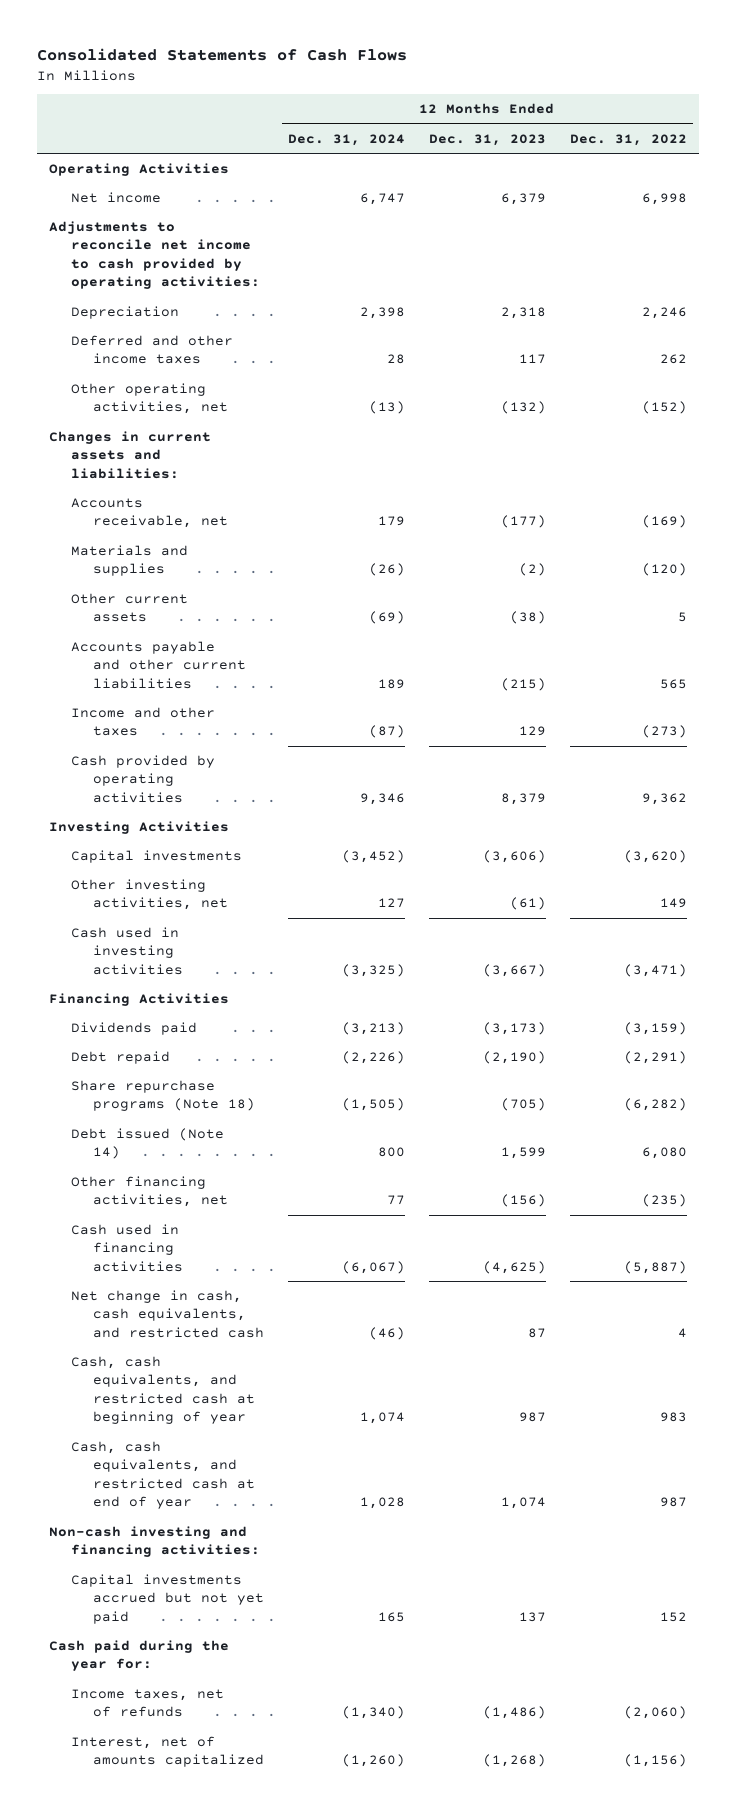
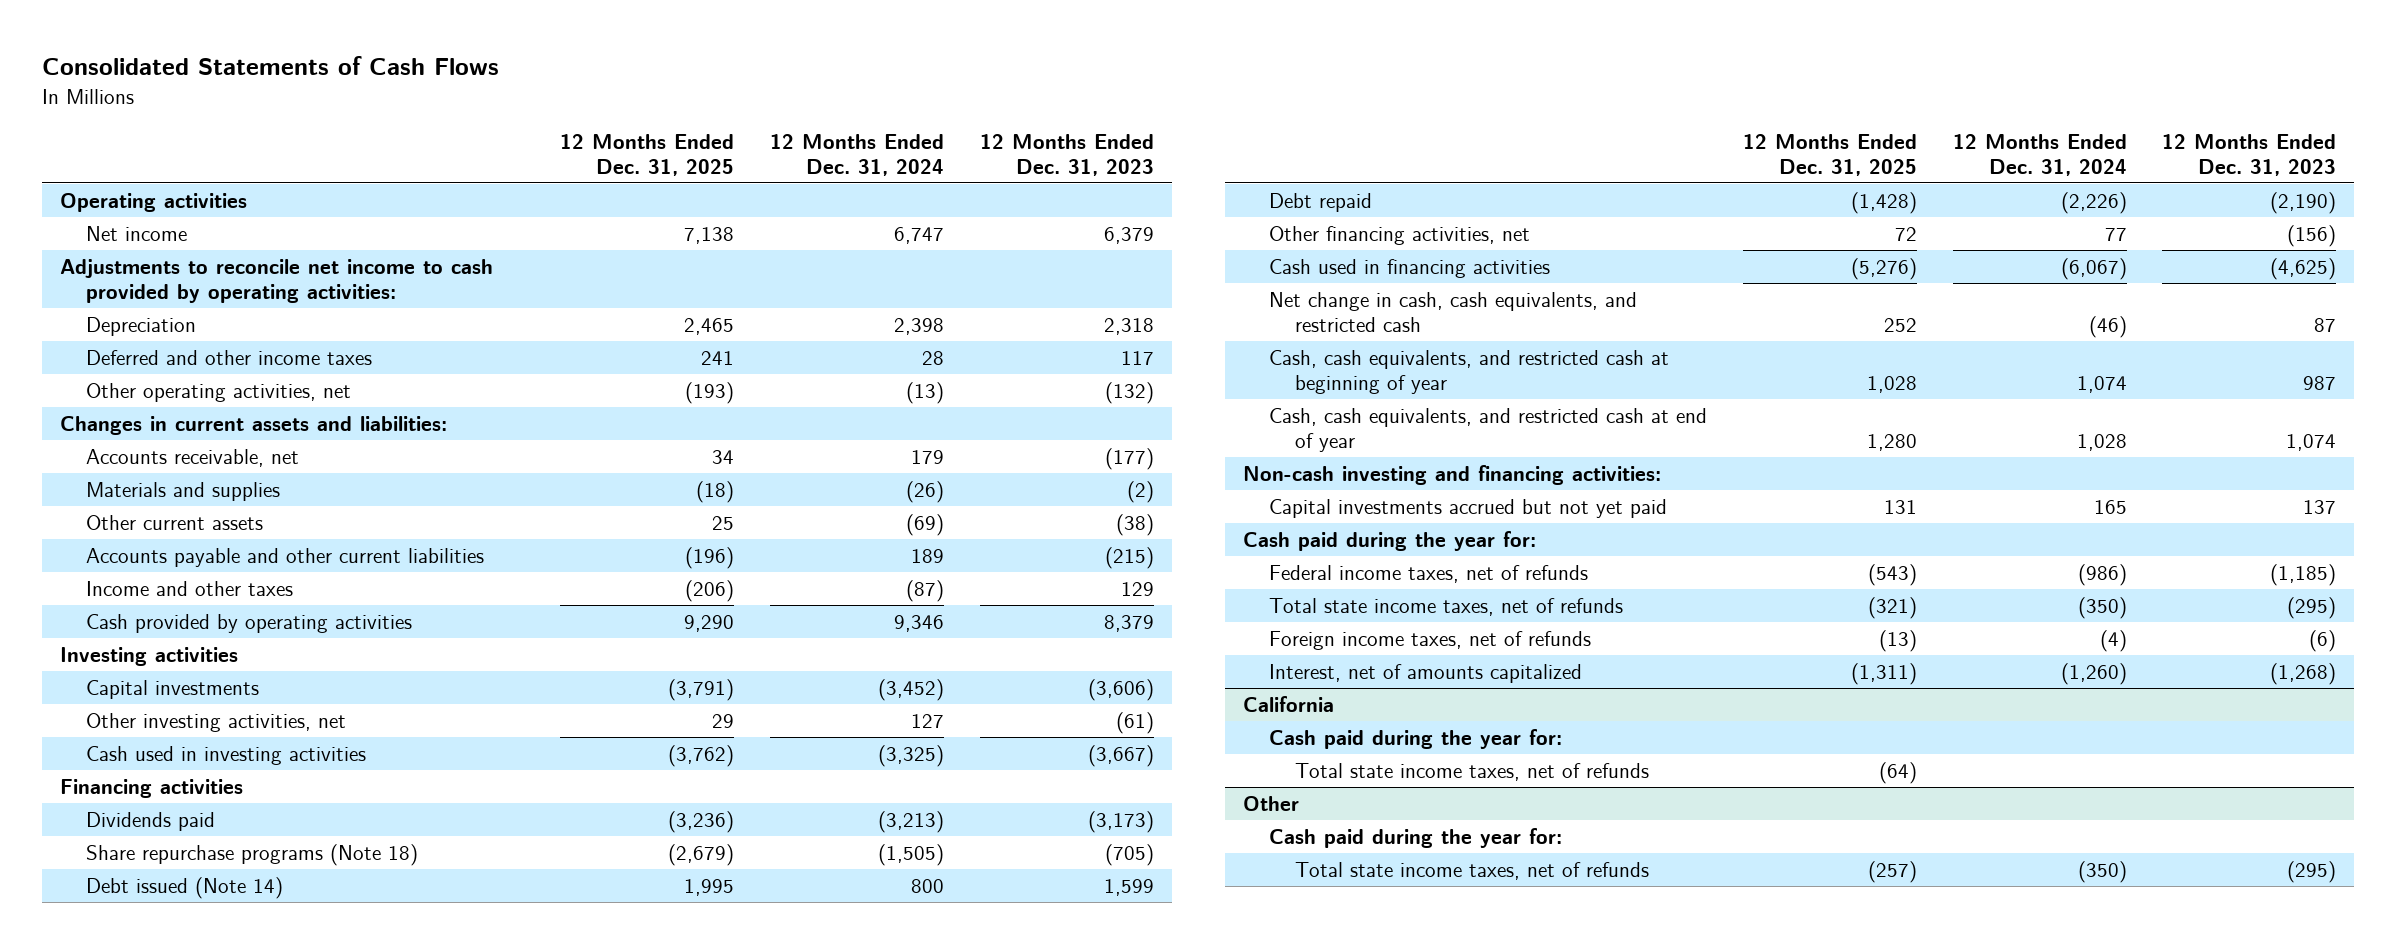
- | 12 Months Ended Dec. 31, 2024 | 12 Months Ended Dec. 31, 2023 | 12 Months Ended Dec. 31, 2022
+ | 12 Months Ended Dec. 31, 2025 | 12 Months Ended Dec. 31, 2024 | 12 Months Ended Dec. 31, 2023
- Operating Activities
+ Operating activities
- Investing Activities
+ Investing activities
- Financing Activities
+ Financing activities
moved down: Debt repaid | (1,428) | (2,226) | (2,190)
- Income taxes, net of refunds | (1,340) | (1,486) | (2,060)
+ Federal income taxes, net of refunds | (543) | (986) | (1,185)
+ Total state income taxes, net of refunds | (321) | (350) | (295)
+ Foreign income taxes, net of refunds | (13) | (4) | (6)
+ California
+ Cash paid during the year for:
+ Total state income taxes, net of refunds | (64) | |
+ Other
+ Cash paid during the year for:
+ Total state income taxes, net of refunds | (257) | (350) | (295)

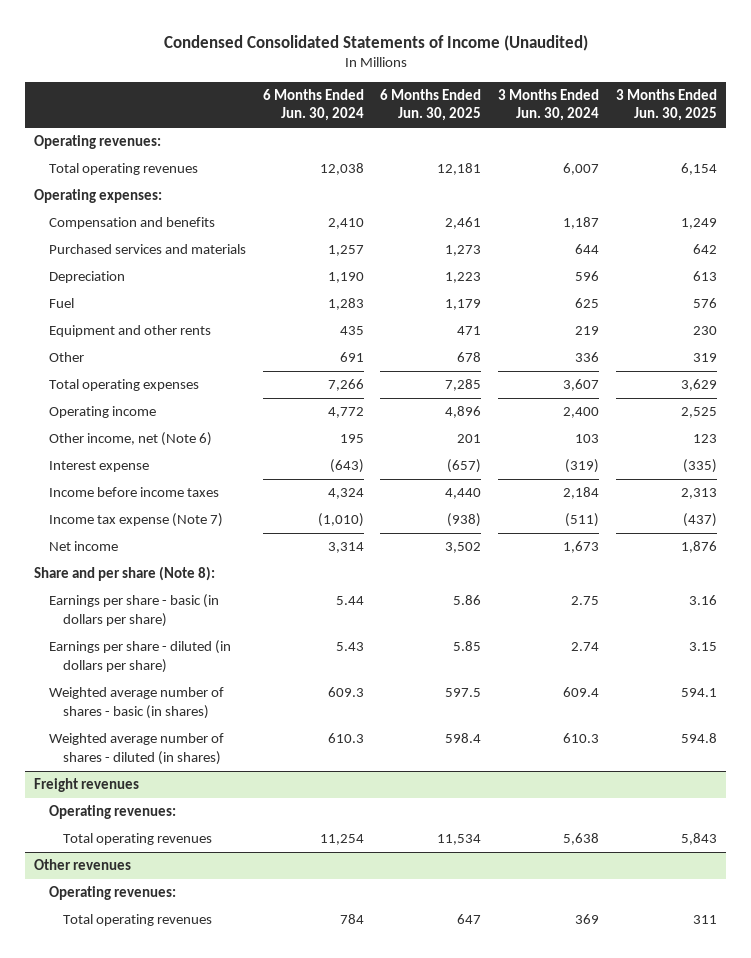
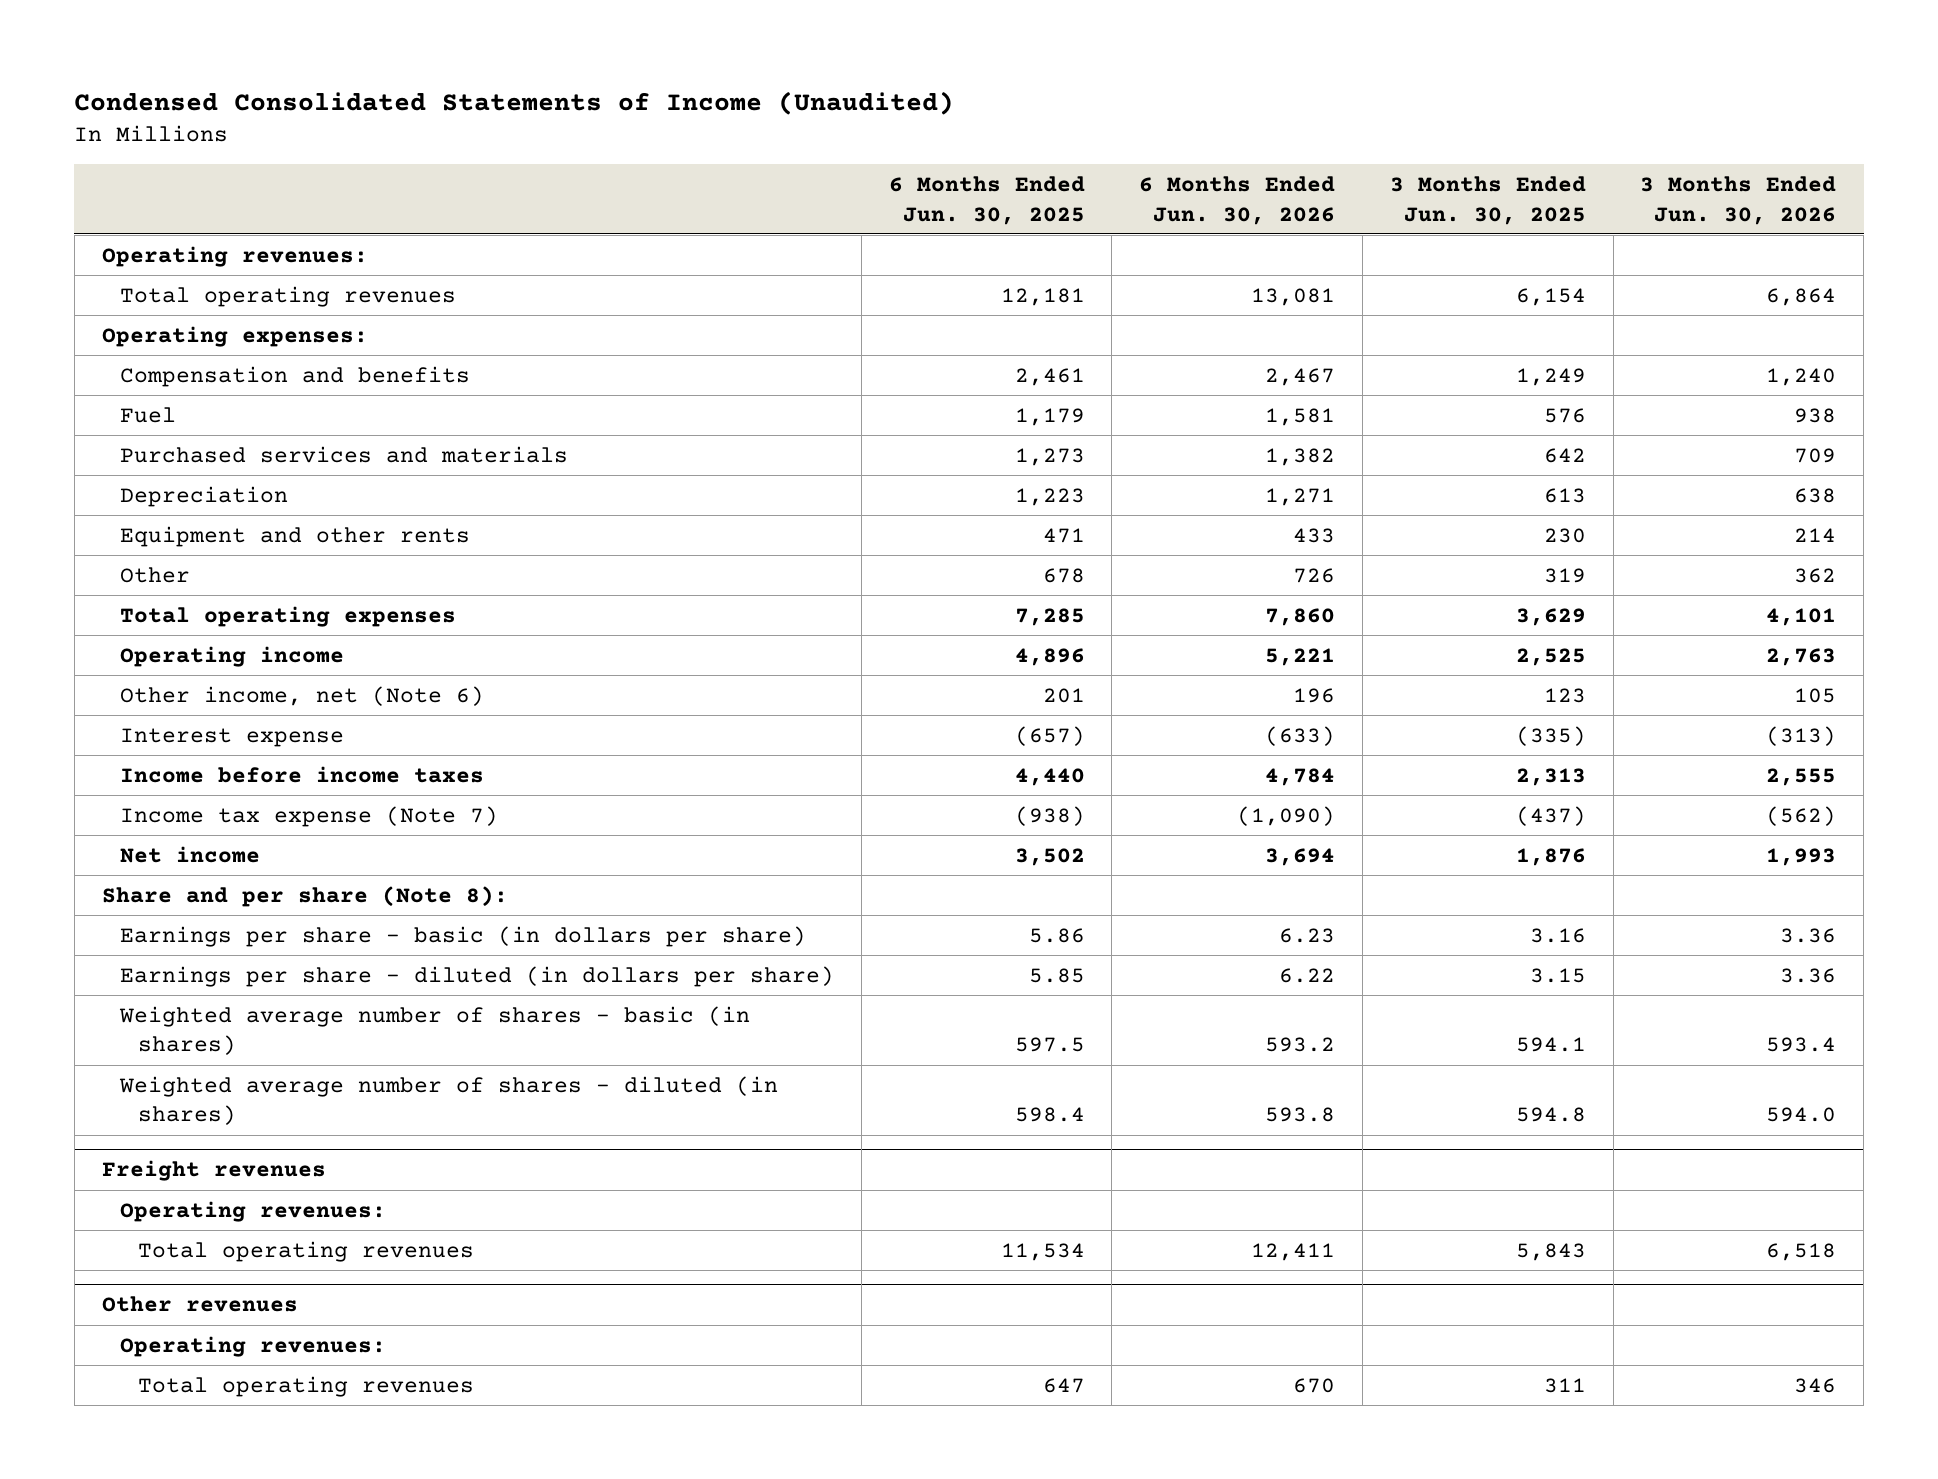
- | 6 Months Ended Jun. 30, 2024 | 6 Months Ended Jun. 30, 2025 | 3 Months Ended Jun. 30, 2024 | 3 Months Ended Jun. 30, 2025
+ | 6 Months Ended Jun. 30, 2025 | 6 Months Ended Jun. 30, 2026 | 3 Months Ended Jun. 30, 2025 | 3 Months Ended Jun. 30, 2026
moved up: Fuel | 1,179 | 1,581 | 576 | 938

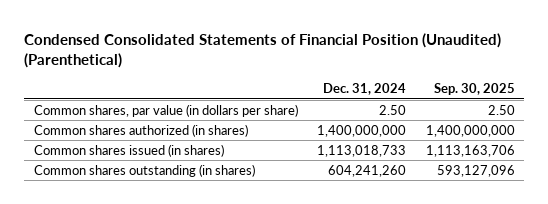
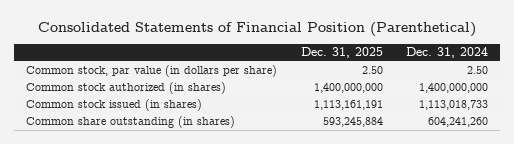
- Condensed Consolidated Statements of Financial Position (Unaudited) (Parenthetical)
+ Consolidated Statements of Financial Position (Parenthetical)
- | Dec. 31, 2024 | Sep. 30, 2025
+ | Dec. 31, 2025 | Dec. 31, 2024
- Common shares, par value (in dollars per share) | 2.50 | 2.50
- Common shares authorized (in shares) | 1,400,000,000 | 1,400,000,000
- Common shares issued (in shares) | 1,113,018,733 | 1,113,163,706
- Common shares outstanding (in shares) | 604,241,260 | 593,127,096
+ Common stock, par value (in dollars per share) | 2.50 | 2.50
+ Common stock authorized (in shares) | 1,400,000,000 | 1,400,000,000
+ Common stock issued (in shares) | 1,113,161,191 | 1,113,018,733
+ Common share outstanding (in shares) | 593,245,884 | 604,241,260

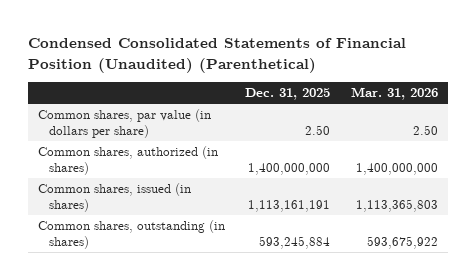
- Consolidated Statements of Financial Position (Parenthetical)
+ Condensed Consolidated Statements of Financial Position (Unaudited) (Parenthetical)
- | Dec. 31, 2025 | Dec. 31, 2024
+ | Dec. 31, 2025 | Mar. 31, 2026
- Common stock, par value (in dollars per share) | 2.50 | 2.50
- Common stock authorized (in shares) | 1,400,000,000 | 1,400,000,000
- Common stock issued (in shares) | 1,113,161,191 | 1,113,018,733
- Common share outstanding (in shares) | 593,245,884 | 604,241,260
+ Common shares, par value (in dollars per share) | 2.50 | 2.50
+ Common shares, authorized (in shares) | 1,400,000,000 | 1,400,000,000
+ Common shares, issued (in shares) | 1,113,161,191 | 1,113,365,803
+ Common shares, outstanding (in shares) | 593,245,884 | 593,675,922

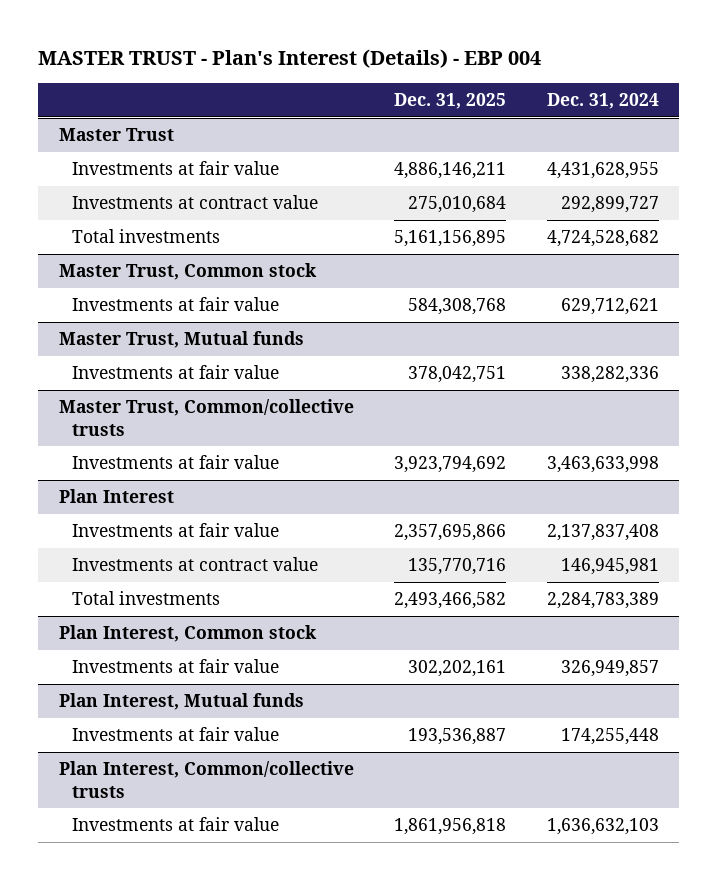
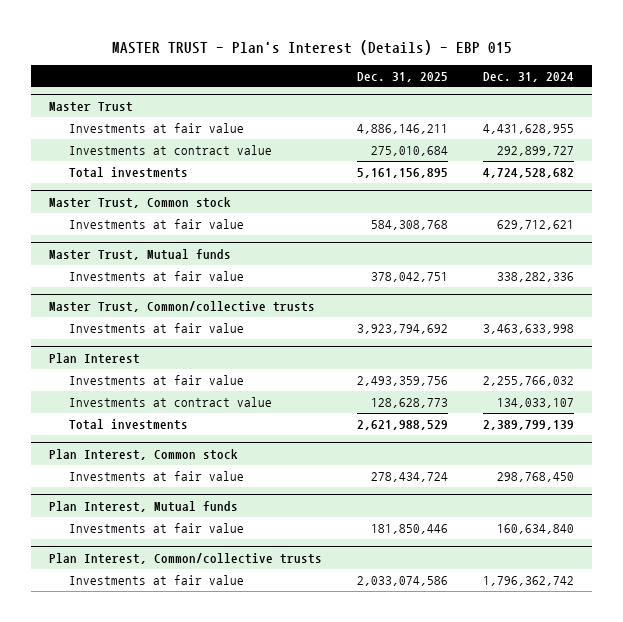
- MASTER TRUST - Plan's Interest (Details) - EBP 004
+ MASTER TRUST - Plan's Interest (Details) - EBP 015
@ Plan Interest
- Investments at fair value | 2,357,695,866 | 2,137,837,408
- Investments at contract value | 135,770,716 | 146,945,981
- Total investments | 2,493,466,582 | 2,284,783,389
+ Investments at fair value | 2,493,359,756 | 2,255,766,032
+ Investments at contract value | 128,628,773 | 134,033,107
+ Total investments | 2,621,988,529 | 2,389,799,139
@ Plan Interest, Common stock
- Investments at fair value | 302,202,161 | 326,949,857
+ Investments at fair value | 278,434,724 | 298,768,450
@ Plan Interest, Mutual funds
- Investments at fair value | 193,536,887 | 174,255,448
+ Investments at fair value | 181,850,446 | 160,634,840
@ Plan Interest, Common/collective trusts
- Investments at fair value | 1,861,956,818 | 1,636,632,103
+ Investments at fair value | 2,033,074,586 | 1,796,362,742

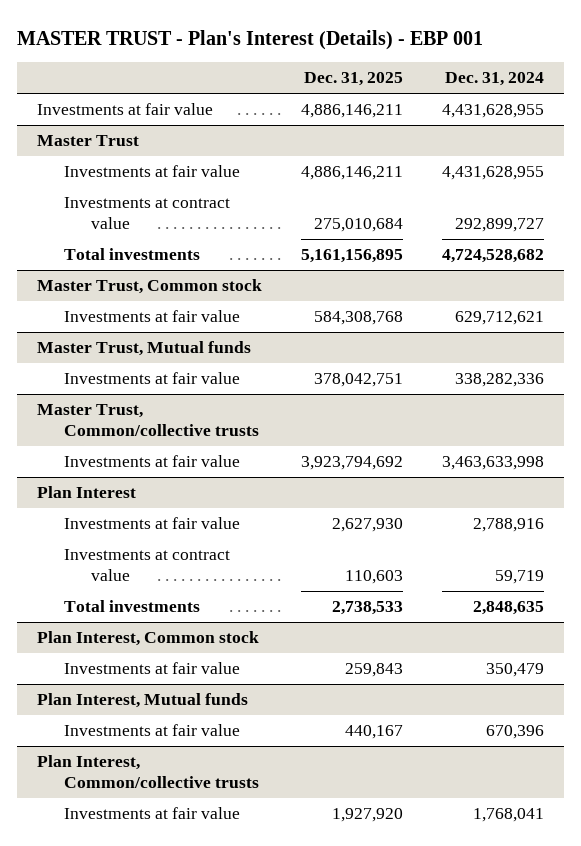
- MASTER TRUST - Plan's Interest (Details) - EBP 015
+ MASTER TRUST - Plan's Interest (Details) - EBP 001
+ Investments at fair value | 4,886,146,211 | 4,431,628,955
@ Plan Interest
- Investments at fair value | 2,493,359,756 | 2,255,766,032
- Investments at contract value | 128,628,773 | 134,033,107
- Total investments | 2,621,988,529 | 2,389,799,139
+ Investments at fair value | 2,627,930 | 2,788,916
+ Investments at contract value | 110,603 | 59,719
+ Total investments | 2,738,533 | 2,848,635
@ Plan Interest, Common stock
- Investments at fair value | 278,434,724 | 298,768,450
+ Investments at fair value | 259,843 | 350,479
@ Plan Interest, Mutual funds
- Investments at fair value | 181,850,446 | 160,634,840
+ Investments at fair value | 440,167 | 670,396
@ Plan Interest, Common/collective trusts
- Investments at fair value | 2,033,074,586 | 1,796,362,742
+ Investments at fair value | 1,927,920 | 1,768,041

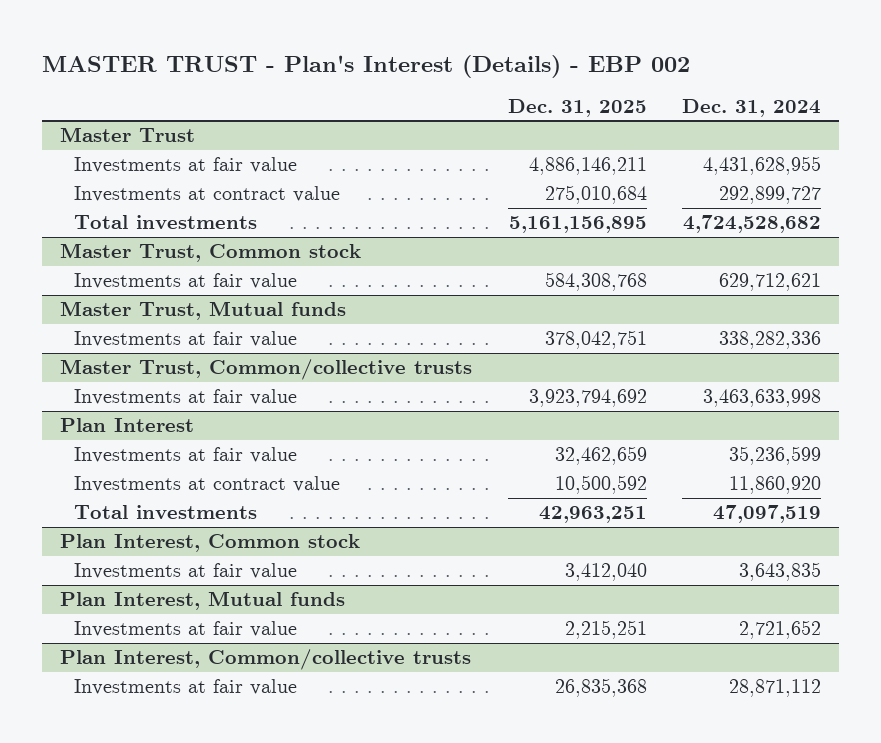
- MASTER TRUST - Plan's Interest (Details) - EBP 001
+ MASTER TRUST - Plan's Interest (Details) - EBP 002
- Investments at fair value | 4,886,146,211 | 4,431,628,955
@ Plan Interest
- Investments at fair value | 2,627,930 | 2,788,916
- Investments at contract value | 110,603 | 59,719
- Total investments | 2,738,533 | 2,848,635
+ Investments at fair value | 32,462,659 | 35,236,599
+ Investments at contract value | 10,500,592 | 11,860,920
+ Total investments | 42,963,251 | 47,097,519
@ Plan Interest, Common stock
- Investments at fair value | 259,843 | 350,479
+ Investments at fair value | 3,412,040 | 3,643,835
@ Plan Interest, Mutual funds
- Investments at fair value | 440,167 | 670,396
+ Investments at fair value | 2,215,251 | 2,721,652
@ Plan Interest, Common/collective trusts
- Investments at fair value | 1,927,920 | 1,768,041
+ Investments at fair value | 26,835,368 | 28,871,112

